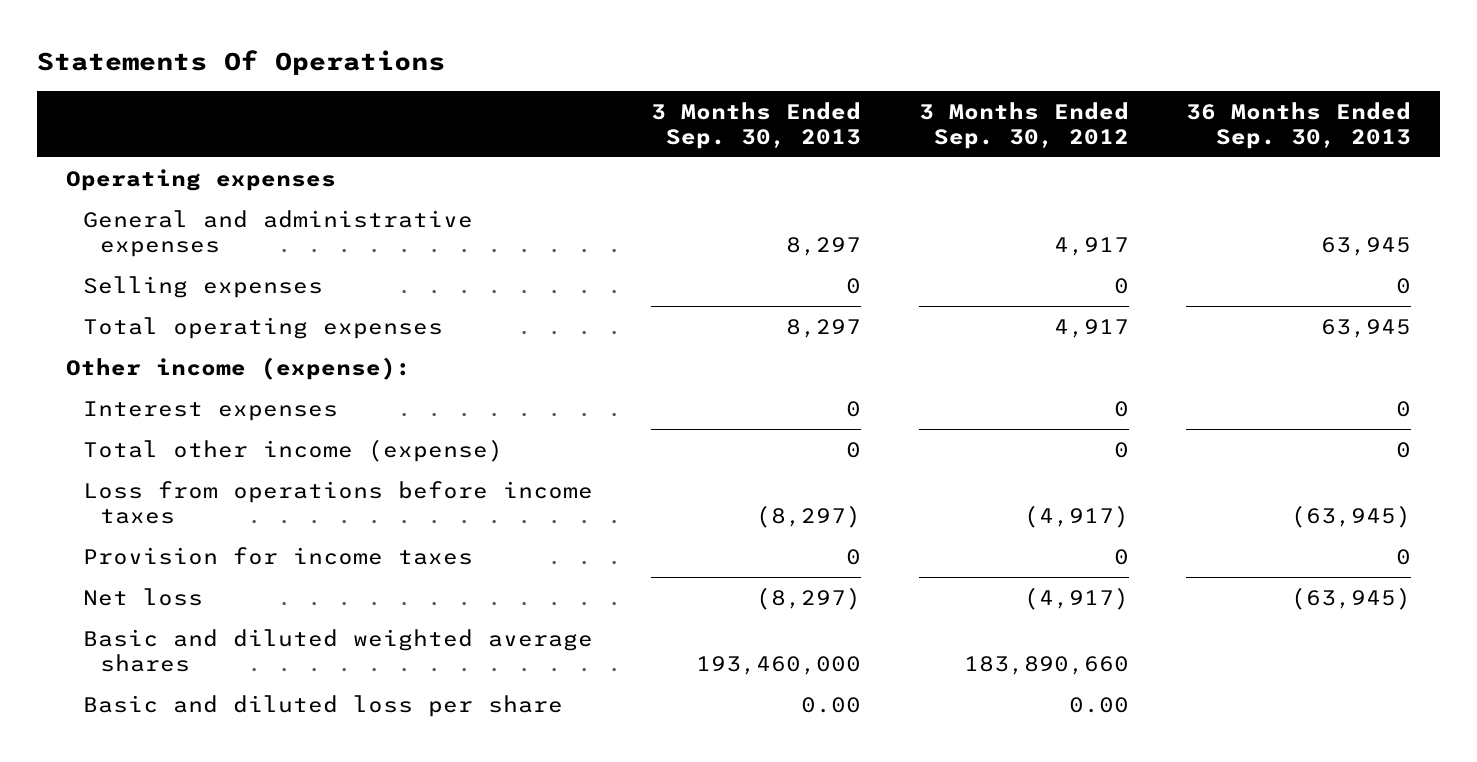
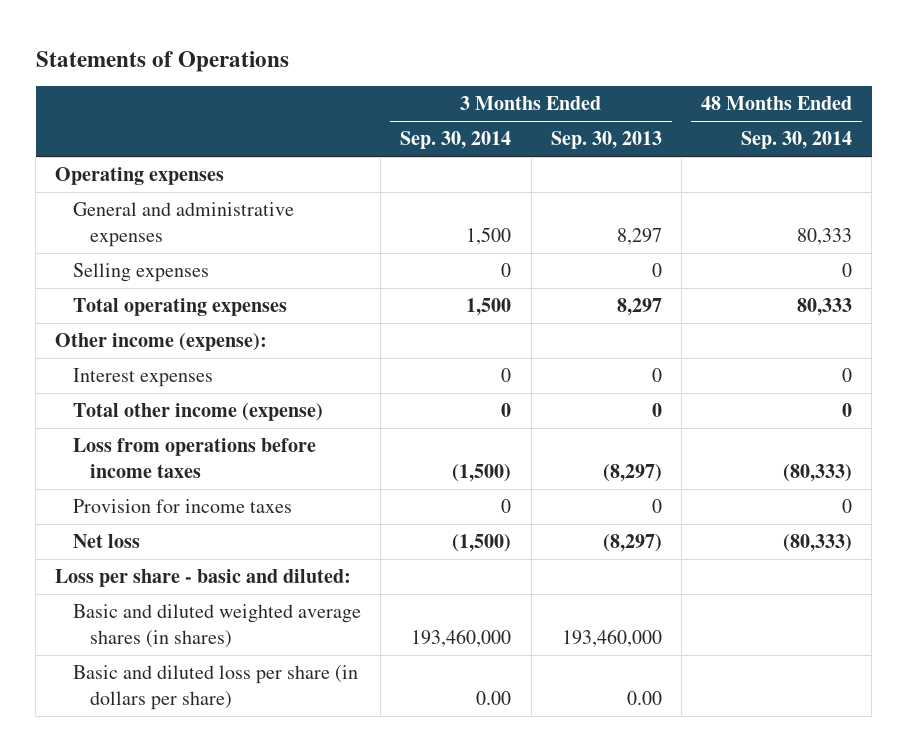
- Statements Of Operations
+ Statements of Operations
- | 3 Months Ended Sep. 30, 2013 | 3 Months Ended Sep. 30, 2012 | 36 Months Ended Sep. 30, 2013
+ | 3 Months Ended Sep. 30, 2014 | 3 Months Ended Sep. 30, 2013 | 48 Months Ended Sep. 30, 2014
- Basic and diluted weighted average shares | 193,460,000 | 183,890,660 |
- Basic and diluted loss per share | 0.00 | 0.00 |
+ Loss per share - basic and diluted:
+ Basic and diluted weighted average shares (in shares) | 193,460,000 | 193,460,000 |
+ Basic and diluted loss per share (in dollars per share) | 0.00 | 0.00 |

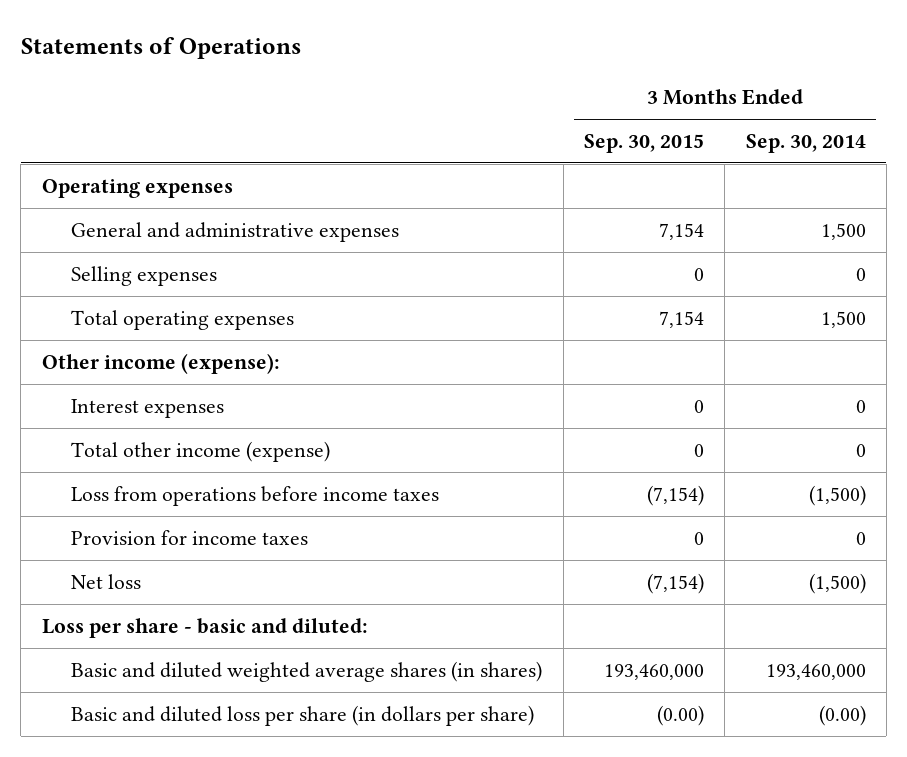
- | 3 Months Ended Sep. 30, 2014 | 3 Months Ended Sep. 30, 2013 | 48 Months Ended Sep. 30, 2014
+ | 3 Months Ended Sep. 30, 2015 | 3 Months Ended Sep. 30, 2014
- Basic and diluted loss per share (in dollars per share) | 0.00 | 0.00 |
+ Basic and diluted loss per share (in dollars per share) | (0.00) | (0.00)

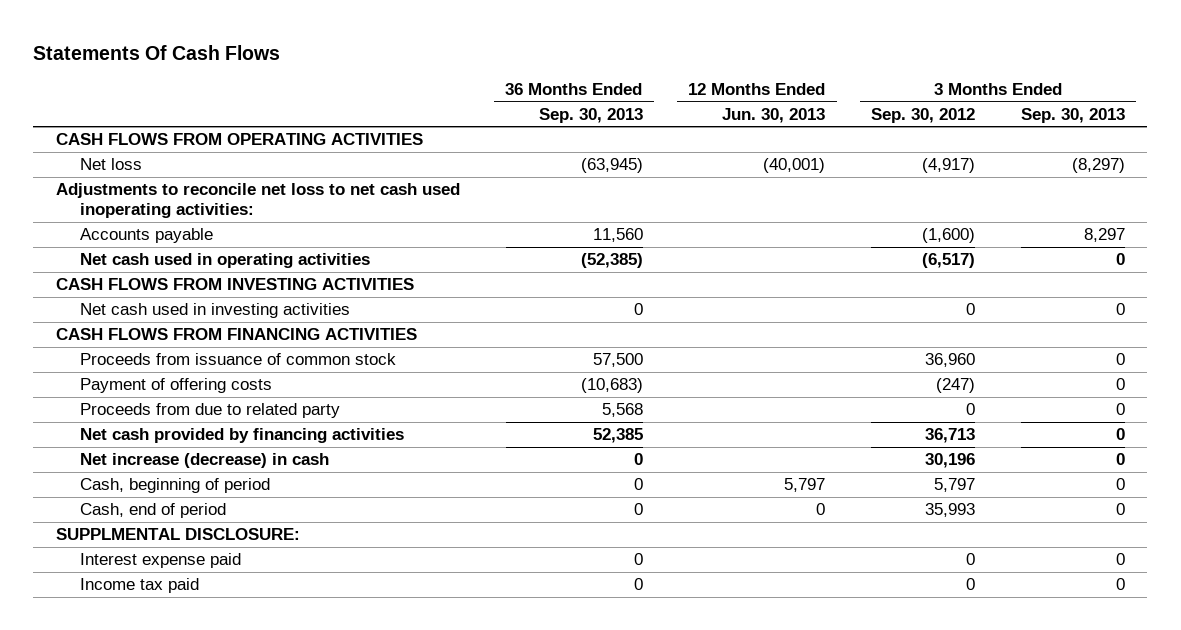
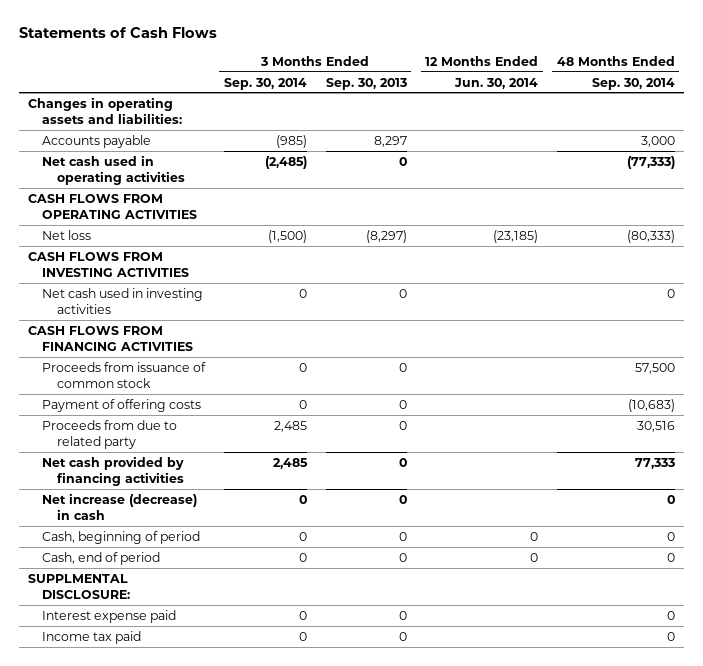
- Statements Of Cash Flows
+ Statements of Cash Flows
- | 36 Months Ended Sep. 30, 2013 | 12 Months Ended Jun. 30, 2013 | 3 Months Ended Sep. 30, 2012 | 3 Months Ended Sep. 30, 2013
+ | 3 Months Ended Sep. 30, 2014 | 3 Months Ended Sep. 30, 2013 | 12 Months Ended Jun. 30, 2014 | 48 Months Ended Sep. 30, 2014
- Adjustments to reconcile net loss to net cash used inoperating activities:
+ Changes in operating assets and liabilities:
moved down: CASH FLOWS FROM OPERATING ACTIVITIES
moved down: Net loss | (1,500) | (8,297) | (23,185) | (80,333)

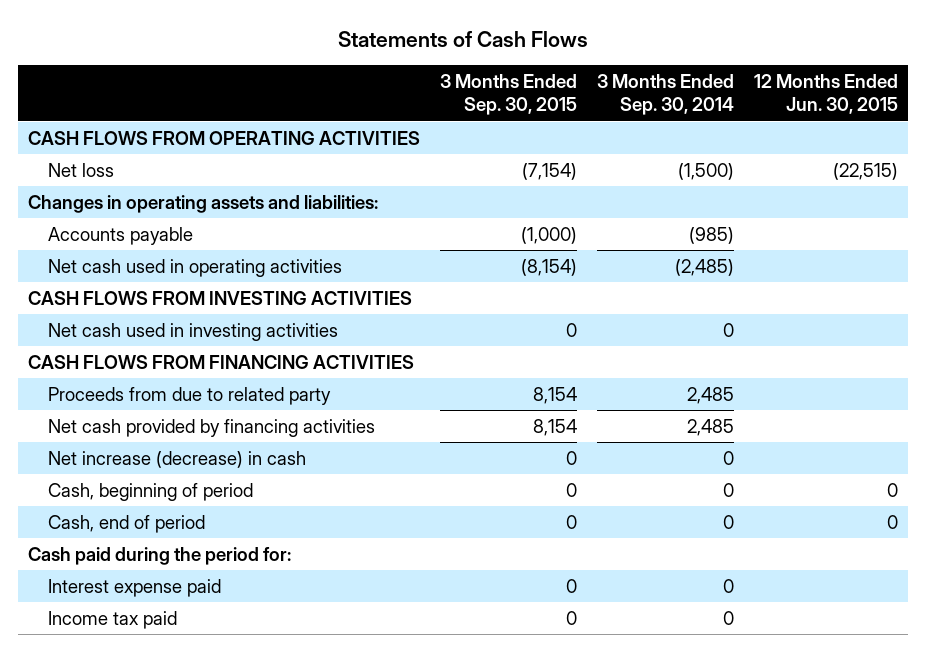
- | 3 Months Ended Sep. 30, 2014 | 3 Months Ended Sep. 30, 2013 | 12 Months Ended Jun. 30, 2014 | 48 Months Ended Sep. 30, 2014
+ | 3 Months Ended Sep. 30, 2015 | 3 Months Ended Sep. 30, 2014 | 12 Months Ended Jun. 30, 2015
moved up: CASH FLOWS FROM OPERATING ACTIVITIES
moved up: Net loss | (7,154) | (1,500) | (22,515)
- Proceeds from issuance of common stock | 0 | 0 | | 57,500
- Payment of offering costs | 0 | 0 | | (10,683)
- SUPPLMENTAL DISCLOSURE:
+ Cash paid during the period for:

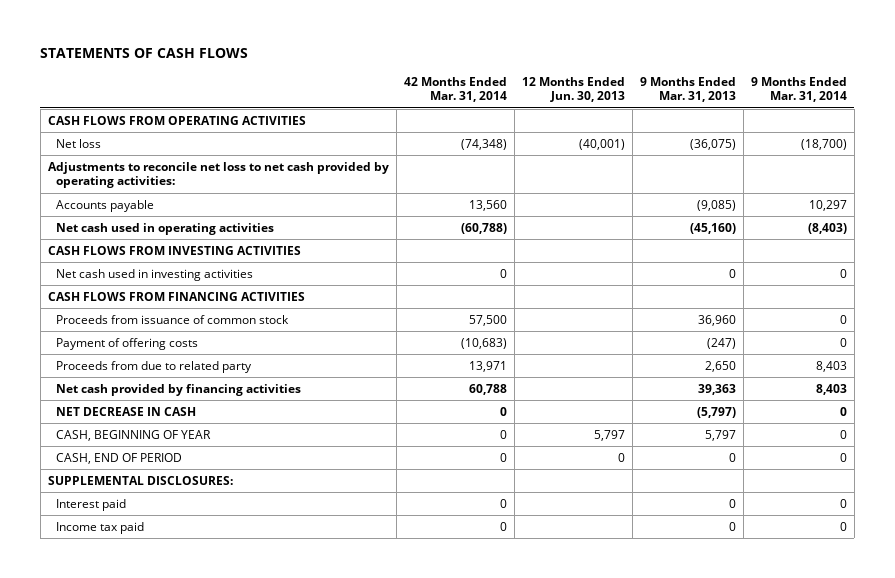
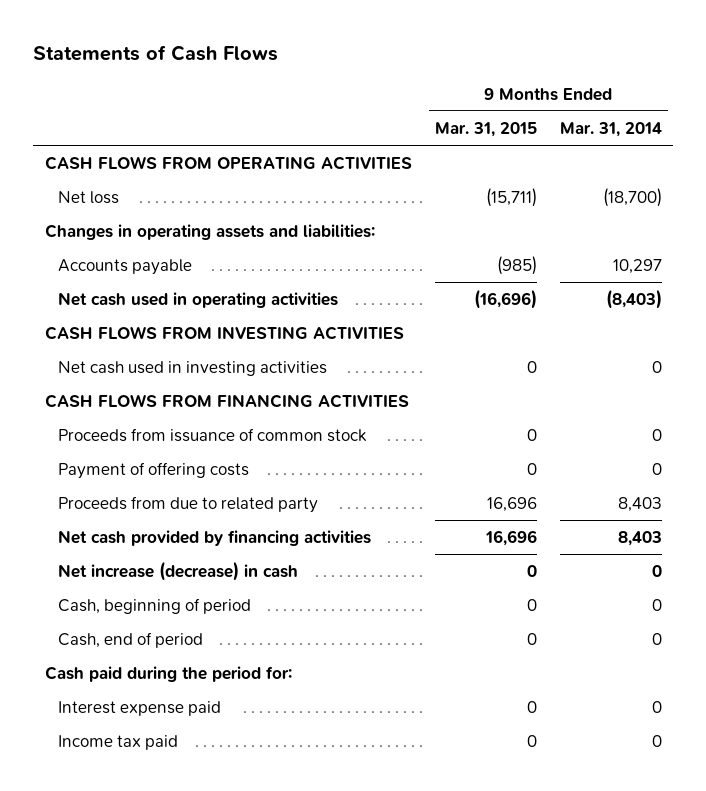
- STATEMENTS OF CASH FLOWS
+ Statements of Cash Flows
- | 42 Months Ended Mar. 31, 2014 | 12 Months Ended Jun. 30, 2013 | 9 Months Ended Mar. 31, 2013 | 9 Months Ended Mar. 31, 2014
+ | 9 Months Ended Mar. 31, 2015 | 9 Months Ended Mar. 31, 2014
- Adjustments to reconcile net loss to net cash provided by operating activities:
+ Changes in operating assets and liabilities:
- NET DECREASE IN CASH | 0 | | (5,797) | 0
- CASH, BEGINNING OF YEAR | 0 | 5,797 | 5,797 | 0
- CASH, END OF PERIOD | 0 | 0 | 0 | 0
- SUPPLEMENTAL DISCLOSURES:
- Interest paid | 0 | | 0 | 0
+ Net increase (decrease) in cash | 0 | 0
+ Cash, beginning of period | 0 | 0
+ Cash, end of period | 0 | 0
+ Cash paid during the period for:
+ Interest expense paid | 0 | 0

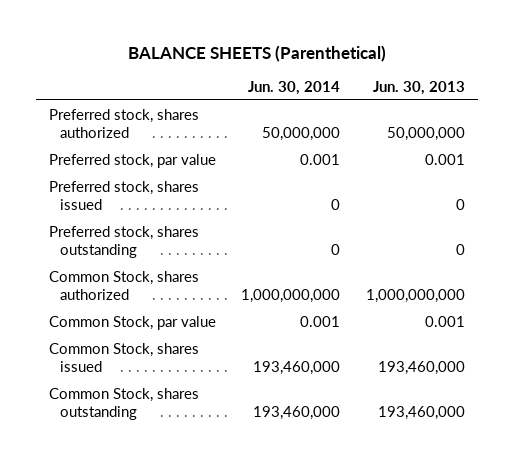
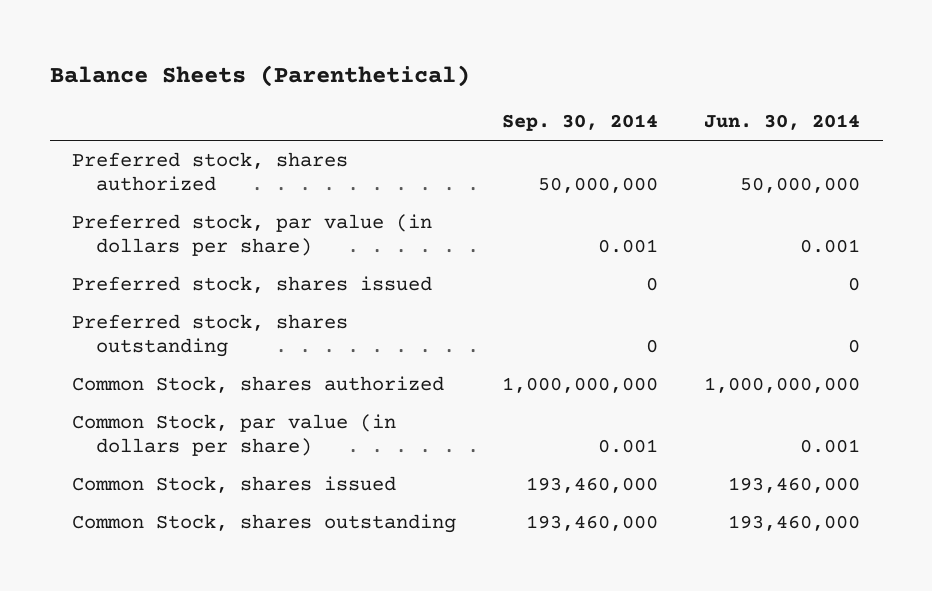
- BALANCE SHEETS (Parenthetical)
+ Balance Sheets (Parenthetical)
- | Jun. 30, 2014 | Jun. 30, 2013
+ | Sep. 30, 2014 | Jun. 30, 2014
- Preferred stock, par value | 0.001 | 0.001
+ Preferred stock, par value (in dollars per share) | 0.001 | 0.001
- Common Stock, par value | 0.001 | 0.001
+ Common Stock, par value (in dollars per share) | 0.001 | 0.001

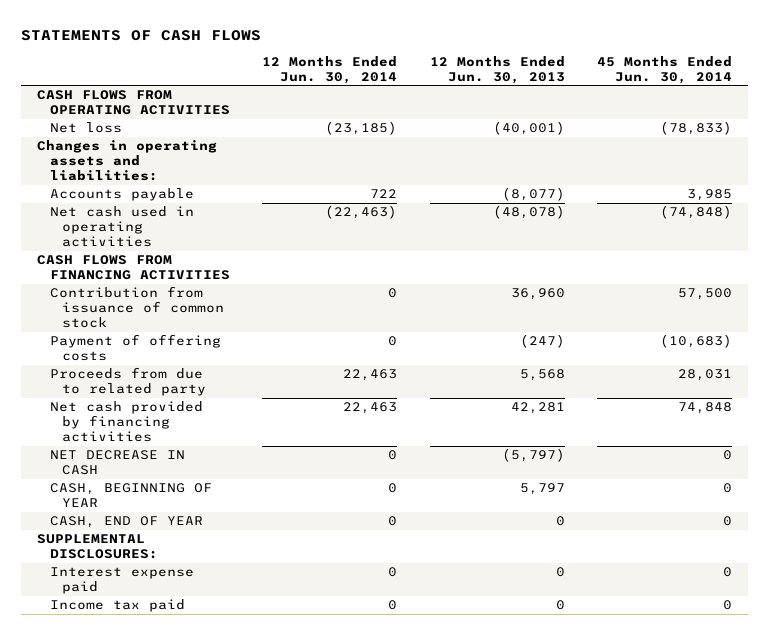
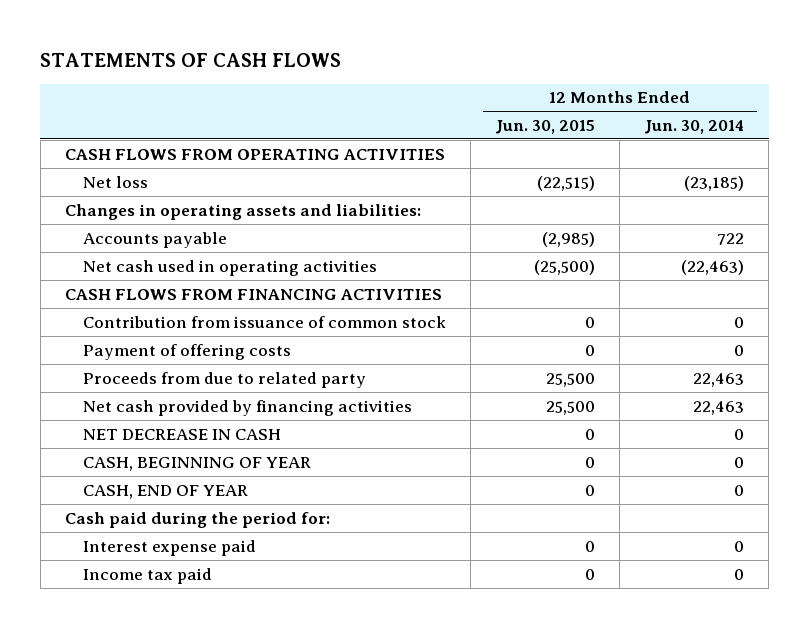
- | 12 Months Ended Jun. 30, 2014 | 12 Months Ended Jun. 30, 2013 | 45 Months Ended Jun. 30, 2014
+ | 12 Months Ended Jun. 30, 2015 | 12 Months Ended Jun. 30, 2014
- SUPPLEMENTAL DISCLOSURES:
+ Cash paid during the period for:

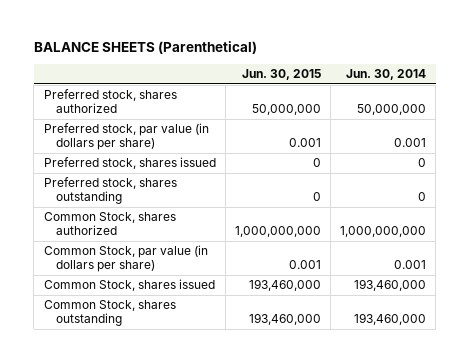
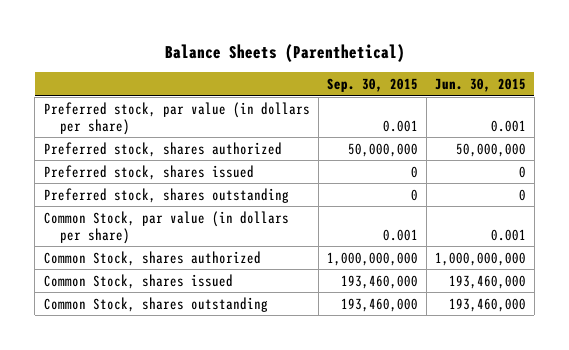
- BALANCE SHEETS (Parenthetical)
+ Balance Sheets (Parenthetical)
- | Jun. 30, 2015 | Jun. 30, 2014
+ | Sep. 30, 2015 | Jun. 30, 2015
moved down: Preferred stock, shares authorized | 50,000,000 | 50,000,000
moved down: Common Stock, shares authorized | 1,000,000,000 | 1,000,000,000

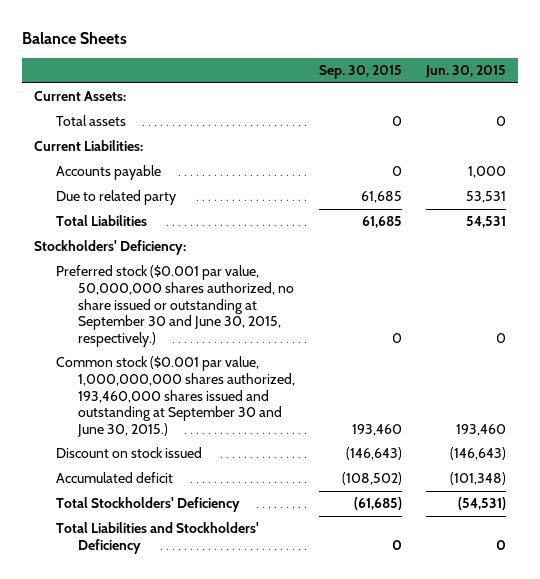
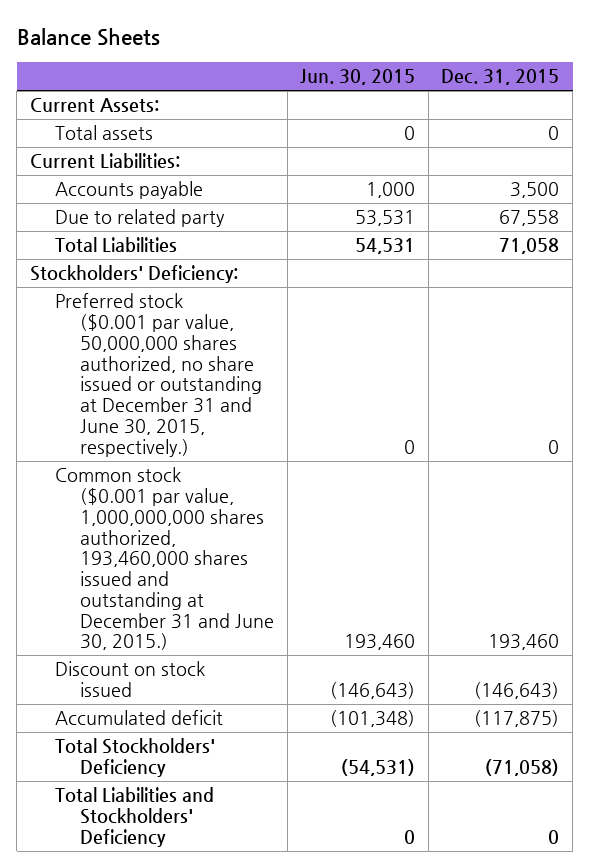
- | Sep. 30, 2015 | Jun. 30, 2015
+ | Jun. 30, 2015 | Dec. 31, 2015
- Preferred stock ($0.001 par value, 50,000,000 shares authorized, no share issued or outstanding at September 30 and June 30, 2015, respectively.) | 0 | 0
- Common stock ($0.001 par value, 1,000,000,000 shares authorized, 193,460,000 shares issued and outstanding at September 30 and June 30, 2015.) | 193,460 | 193,460
+ Preferred stock ($0.001 par value, 50,000,000 shares authorized, no share issued or outstanding at December 31 and June 30, 2015, respectively.) | 0 | 0
+ Common stock ($0.001 par value, 1,000,000,000 shares authorized, 193,460,000 shares issued and outstanding at December 31 and June 30, 2015.) | 193,460 | 193,460

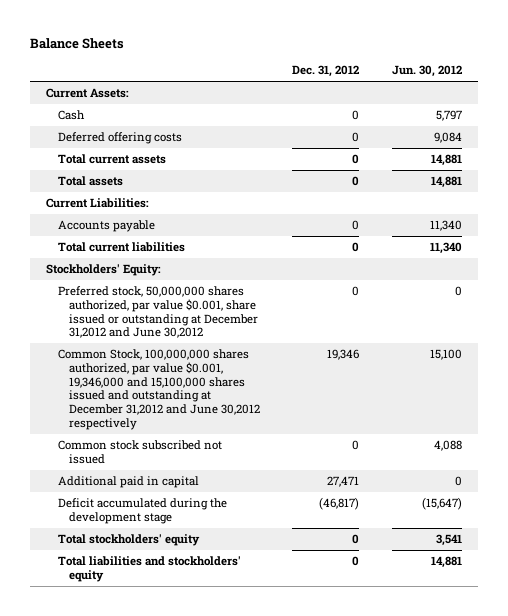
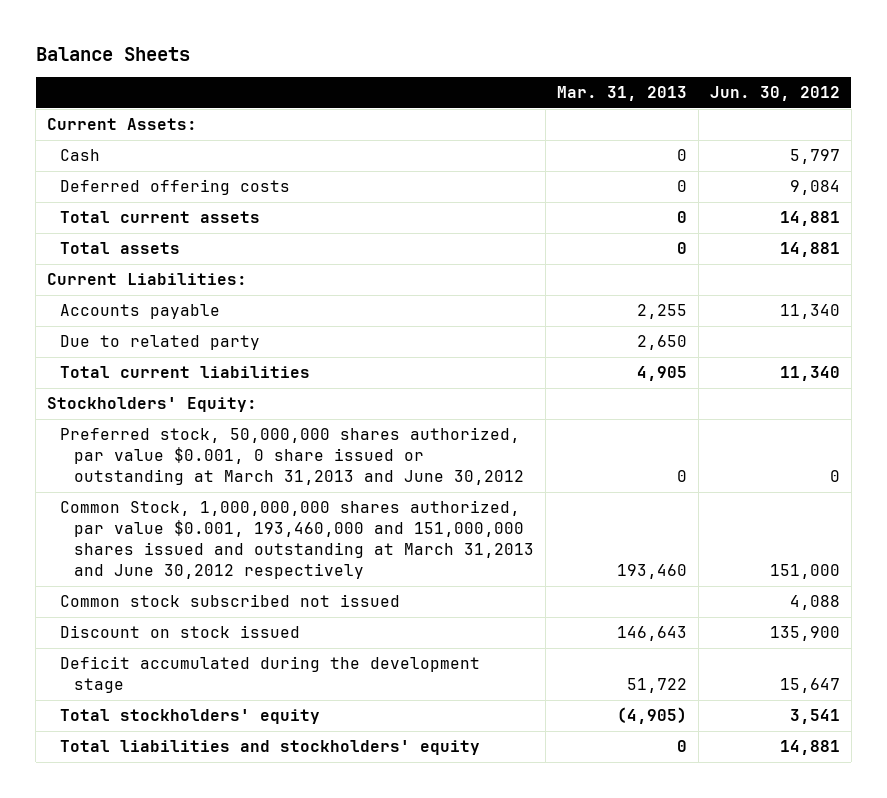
- | Dec. 31, 2012 | Jun. 30, 2012
+ | Mar. 31, 2013 | Jun. 30, 2012
+ Due to related party | 2,650 |
- Preferred stock, 50,000,000 shares authorized, par value $0.001, share issued or outstanding at December 31,2012 and June 30,2012 | 0 | 0
- Common Stock, 100,000,000 shares authorized, par value $0.001, 19,346,000 and 15,100,000 shares issued and outstanding at December 31,2012 and June 30,2012 respectively | 19,346 | 15,100
+ Preferred stock, 50,000,000 shares authorized, par value $0.001, 0 share issued or outstanding at March 31,2013 and June 30,2012 | 0 | 0
+ Common Stock, 1,000,000,000 shares authorized, par value $0.001, 193,460,000 and 151,000,000 shares issued and outstanding at March 31,2013 and June 30,2012 respectively | 193,460 | 151,000
- Additional paid in capital | 27,471 | 0
- Deficit accumulated during the development stage | (46,817) | (15,647)
+ Discount on stock issued | 146,643 | 135,900
+ Deficit accumulated during the development stage | 51,722 | 15,647

